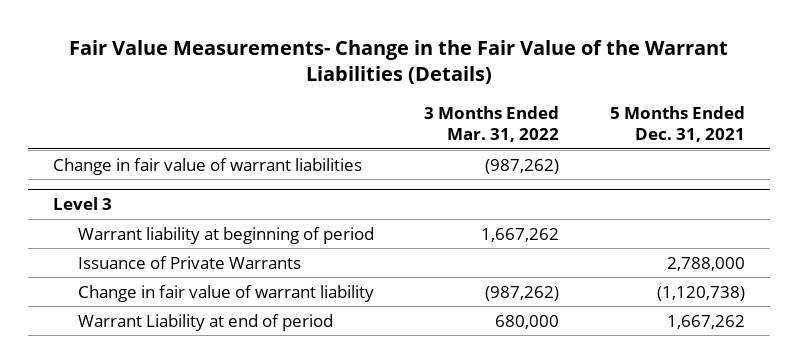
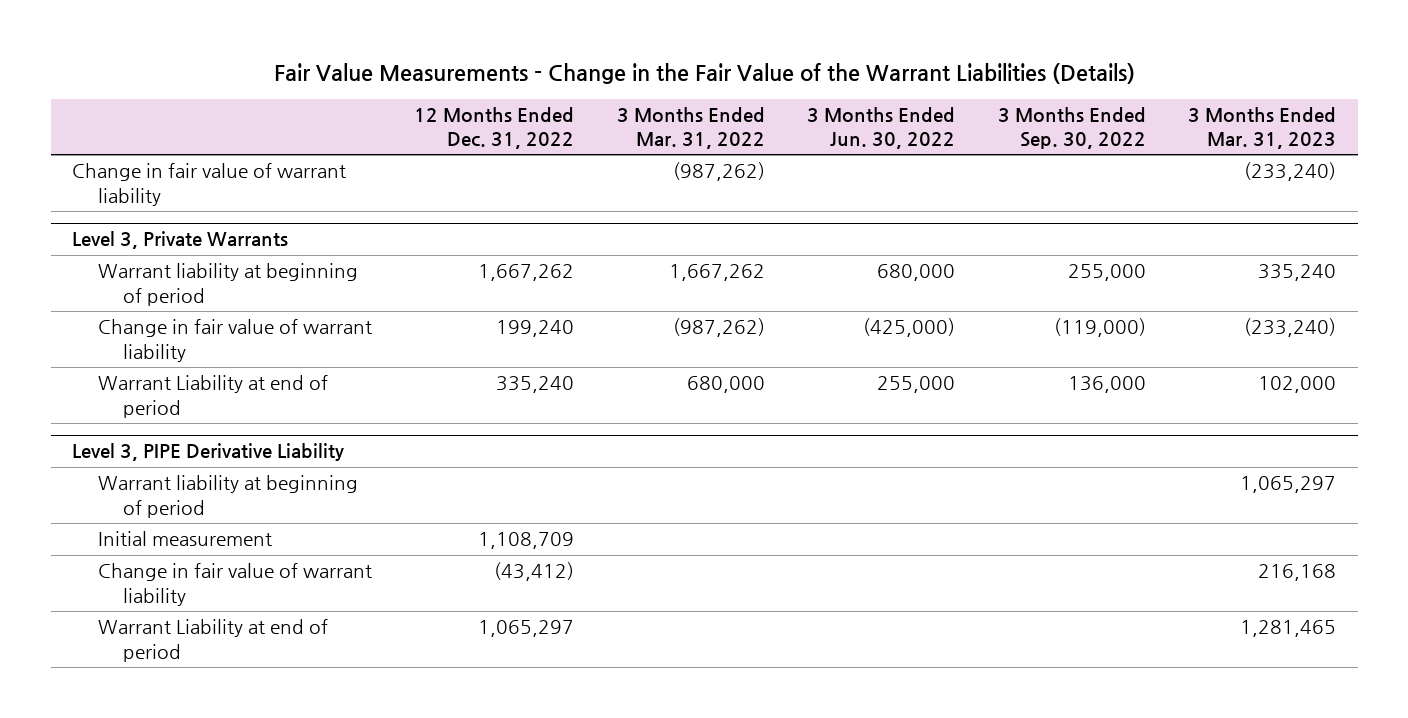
- Fair Value Measurements- Change in the Fair Value of the Warrant Liabilities (Details)
+ Fair Value Measurements - Change in the Fair Value of the Warrant Liabilities (Details)
- | 3 Months Ended Mar. 31, 2022 | 5 Months Ended Dec. 31, 2021
+ | 12 Months Ended Dec. 31, 2022 | 3 Months Ended Mar. 31, 2022 | 3 Months Ended Jun. 30, 2022 | 3 Months Ended Sep. 30, 2022 | 3 Months Ended Mar. 31, 2023
- Change in fair value of warrant liabilities | (987,262) |
- Level 3
+ Change in fair value of warrant liability | | (987,262) | | | (233,240)
+ Level 3, Private Warrants
- Issuance of Private Warrants | | 2,788,000
+ Level 3, PIPE Derivative Liability
+ Warrant liability at beginning of period | | | | | 1,065,297
+ Initial measurement | 1,108,709 | | | |
+ Change in fair value of warrant liability | (43,412) | | | | 216,168
+ Warrant Liability at end of period | 1,065,297 | | | | 1,281,465

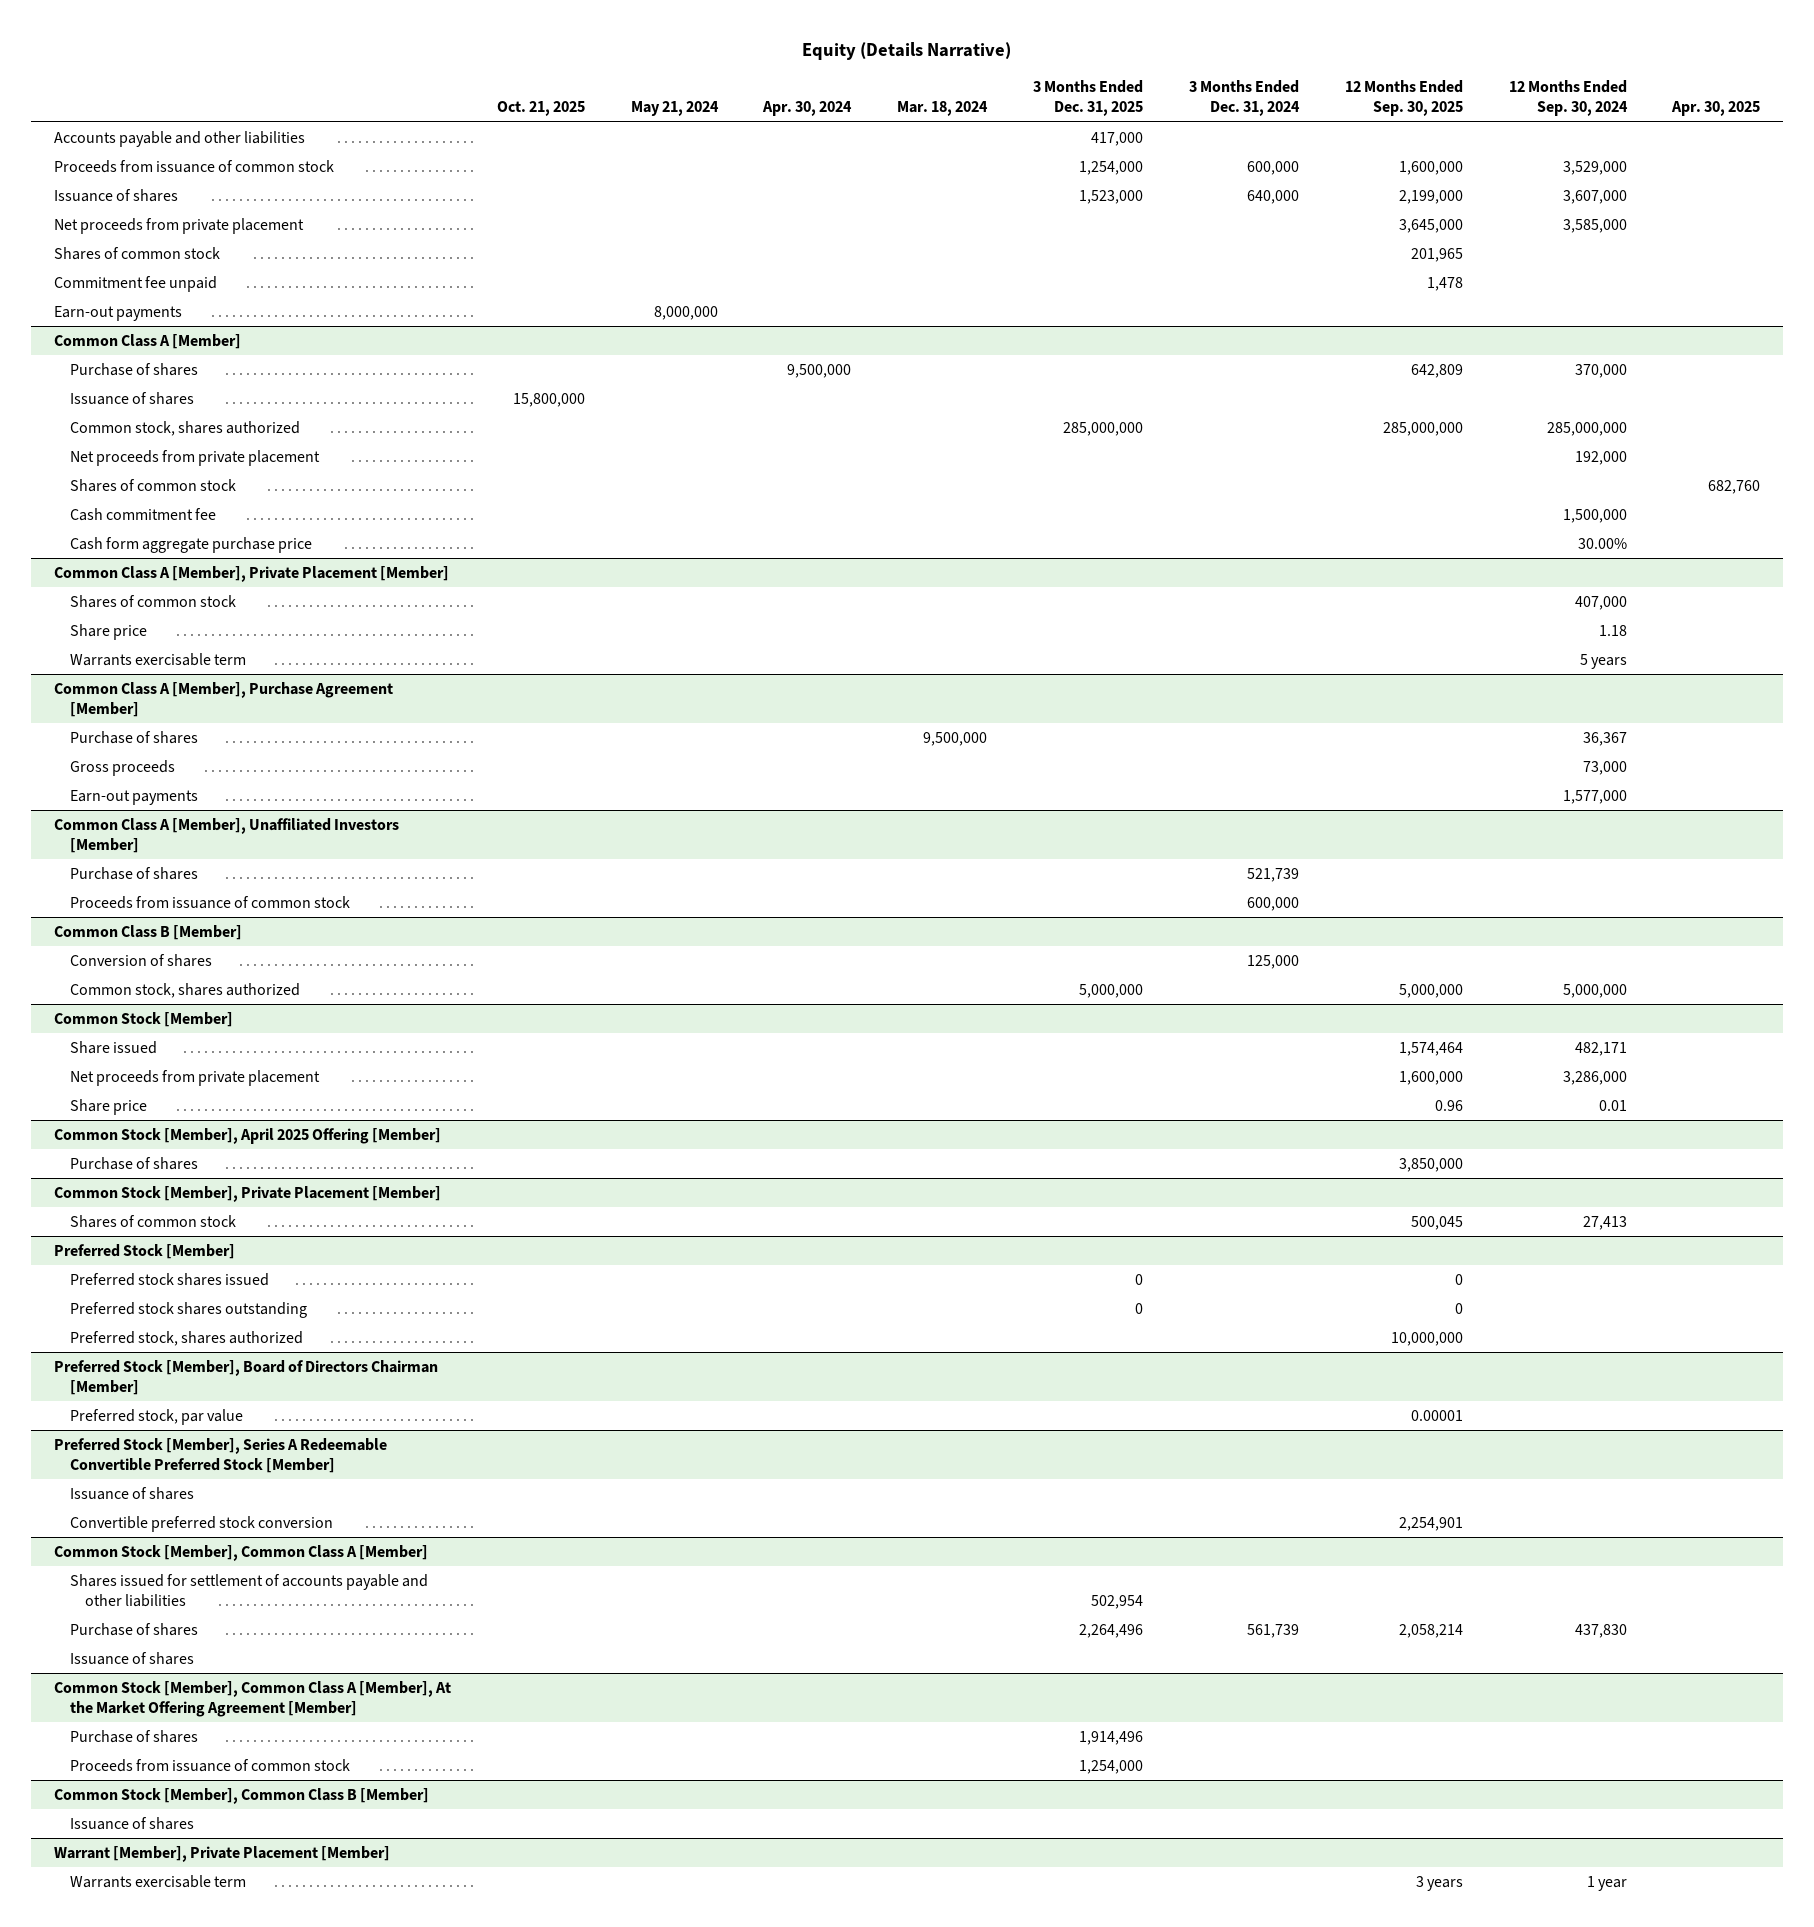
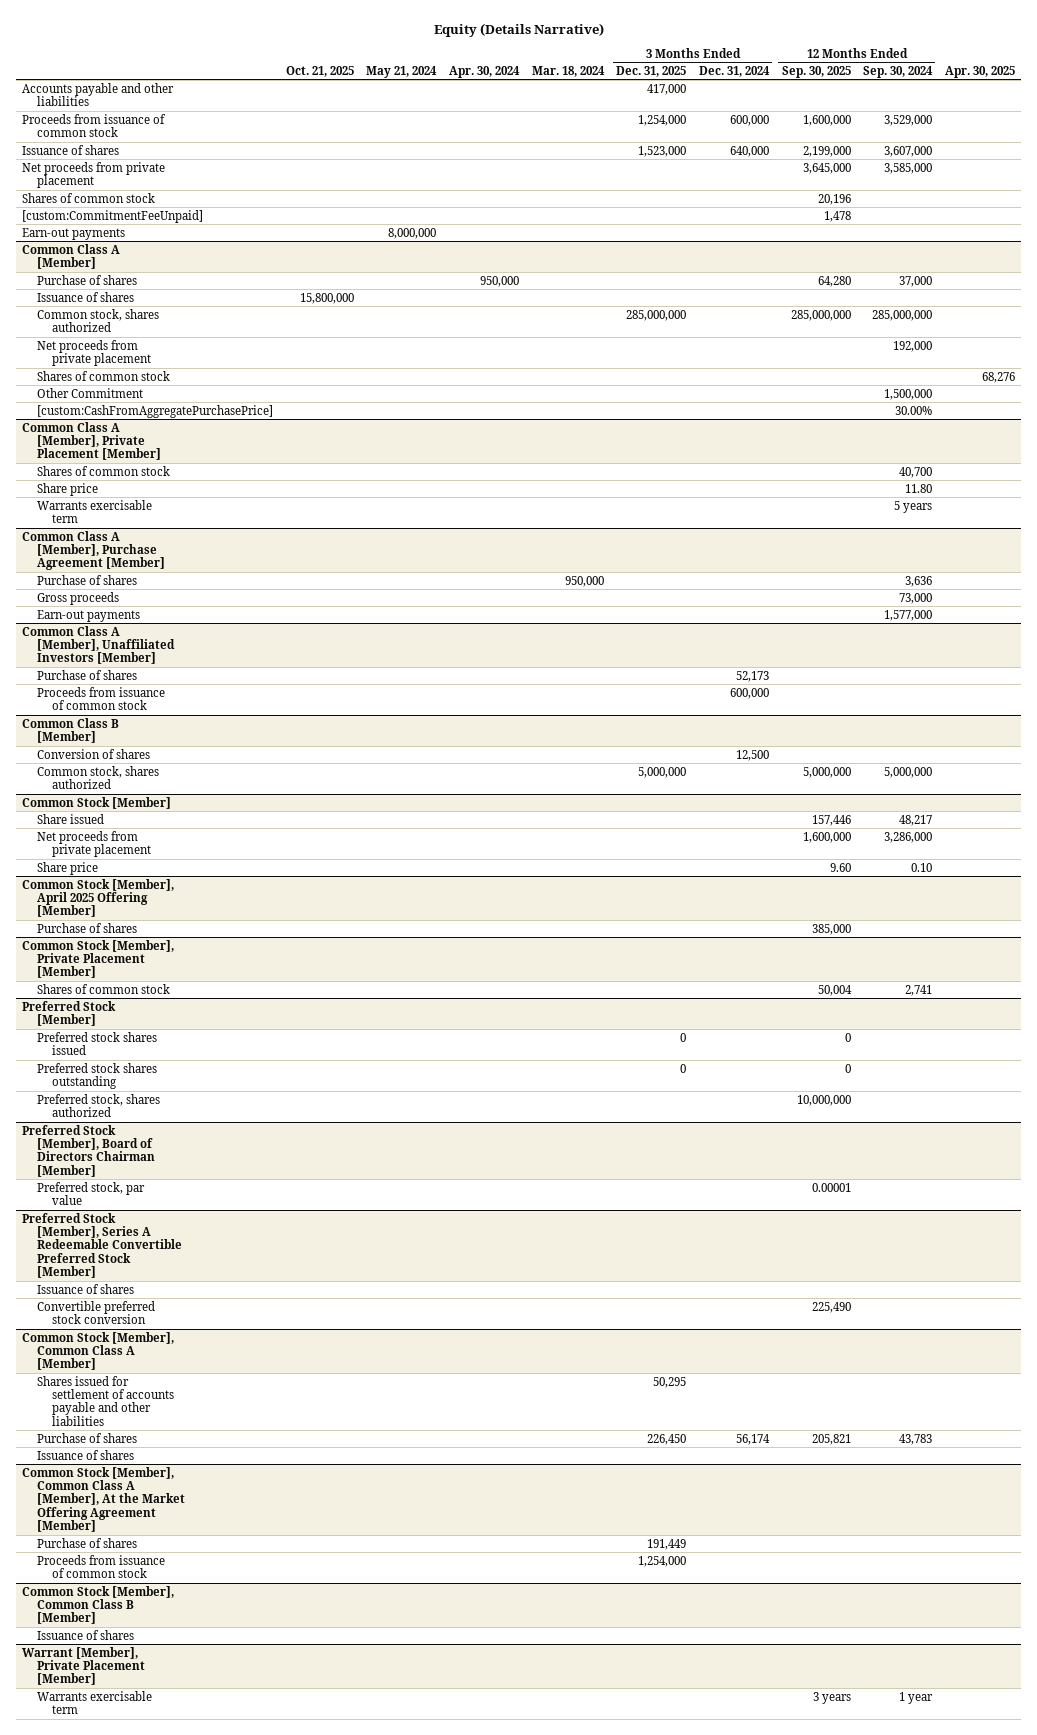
- Shares of common stock | | | | | | | 201,965 | |
- Commitment fee unpaid | | | | | | | 1,478 | |
+ Shares of common stock | | | | | | | 20,196 | |
+ [custom:CommitmentFeeUnpaid] | | | | | | | 1,478 | |
@ Common Class A [Member]
- Purchase of shares | | | 9,500,000 | | | | 642,809 | 370,000 |
+ Purchase of shares | | | 950,000 | | | | 64,280 | 37,000 |
- Shares of common stock | | | | | | | | | 682,760
- Cash commitment fee | | | | | | | | 1,500,000 |
- Cash form aggregate purchase price | | | | | | | | 30.00% |
+ Shares of common stock | | | | | | | | | 68,276
+ Other Commitment | | | | | | | | 1,500,000 |
+ [custom:CashFromAggregatePurchasePrice] | | | | | | | | 30.00% |
@ Common Class A [Member], Private Placement [Member]
- Shares of common stock | | | | | | | | 407,000 |
- Share price | | | | | | | | 1.18 |
+ Shares of common stock | | | | | | | | 40,700 |
+ Share price | | | | | | | | 11.80 |
@ Common Class A [Member], Purchase Agreement [Member]
- Purchase of shares | | | | 9,500,000 | | | | 36,367 |
+ Purchase of shares | | | | 950,000 | | | | 3,636 |
@ Common Class A [Member], Unaffiliated Investors [Member]
- Purchase of shares | | | | | | 521,739 | | |
+ Purchase of shares | | | | | | 52,173 | | |
@ Common Class B [Member]
- Conversion of shares | | | | | | 125,000 | | |
+ Conversion of shares | | | | | | 12,500 | | |
@ Common Stock [Member]
- Share issued | | | | | | | 1,574,464 | 482,171 |
+ Share issued | | | | | | | 157,446 | 48,217 |
- Share price | | | | | | | 0.96 | 0.01 |
+ Share price | | | | | | | 9.60 | 0.10 |
@ Common Stock [Member], April 2025 Offering [Member]
- Purchase of shares | | | | | | | 3,850,000 | |
+ Purchase of shares | | | | | | | 385,000 | |
@ Common Stock [Member], Private Placement [Member]
- Shares of common stock | | | | | | | 500,045 | 27,413 |
+ Shares of common stock | | | | | | | 50,004 | 2,741 |
@ Preferred Stock [Member], Series A Redeemable Convertible Preferred Stock [Member]
- Convertible preferred stock conversion | | | | | | | 2,254,901 | |
+ Convertible preferred stock conversion | | | | | | | 225,490 | |
@ Common Stock [Member], Common Class A [Member]
- Shares issued for settlement of accounts payable and other liabilities | | | | | 502,954 | | | |
- Purchase of shares | | | | | 2,264,496 | 561,739 | 2,058,214 | 437,830 |
+ Shares issued for settlement of accounts payable and other liabilities | | | | | 50,295 | | | |
+ Purchase of shares | | | | | 226,450 | 56,174 | 205,821 | 43,783 |
@ Common Stock [Member], Common Class A [Member], At the Market Offering Agreement [Member]
- Purchase of shares | | | | | 1,914,496 | | | |
+ Purchase of shares | | | | | 191,449 | | | |

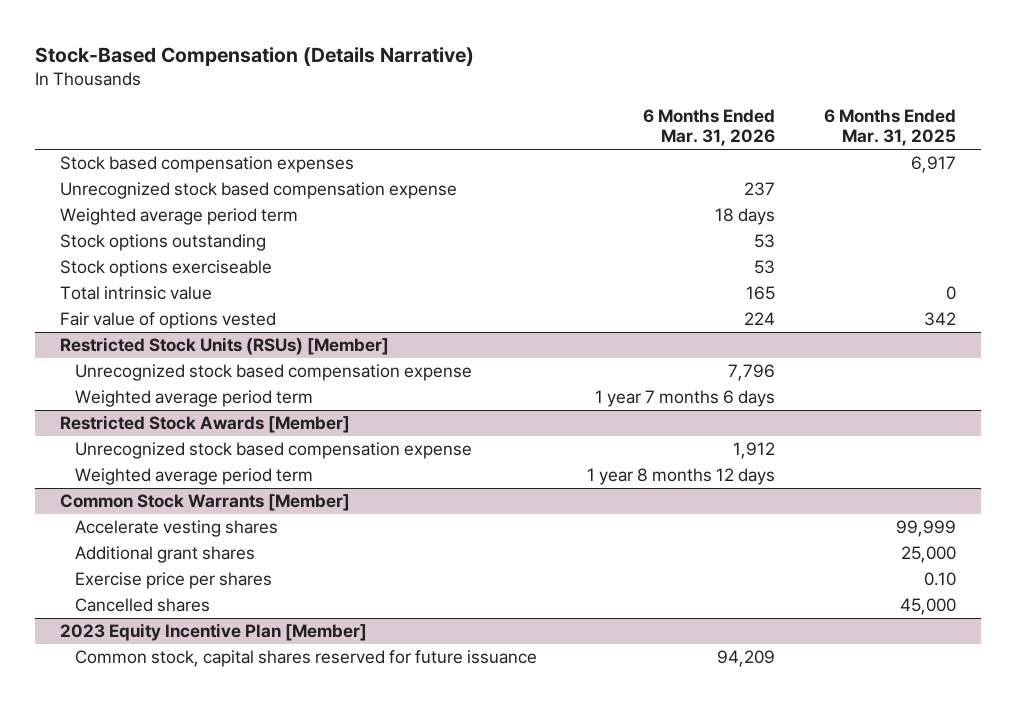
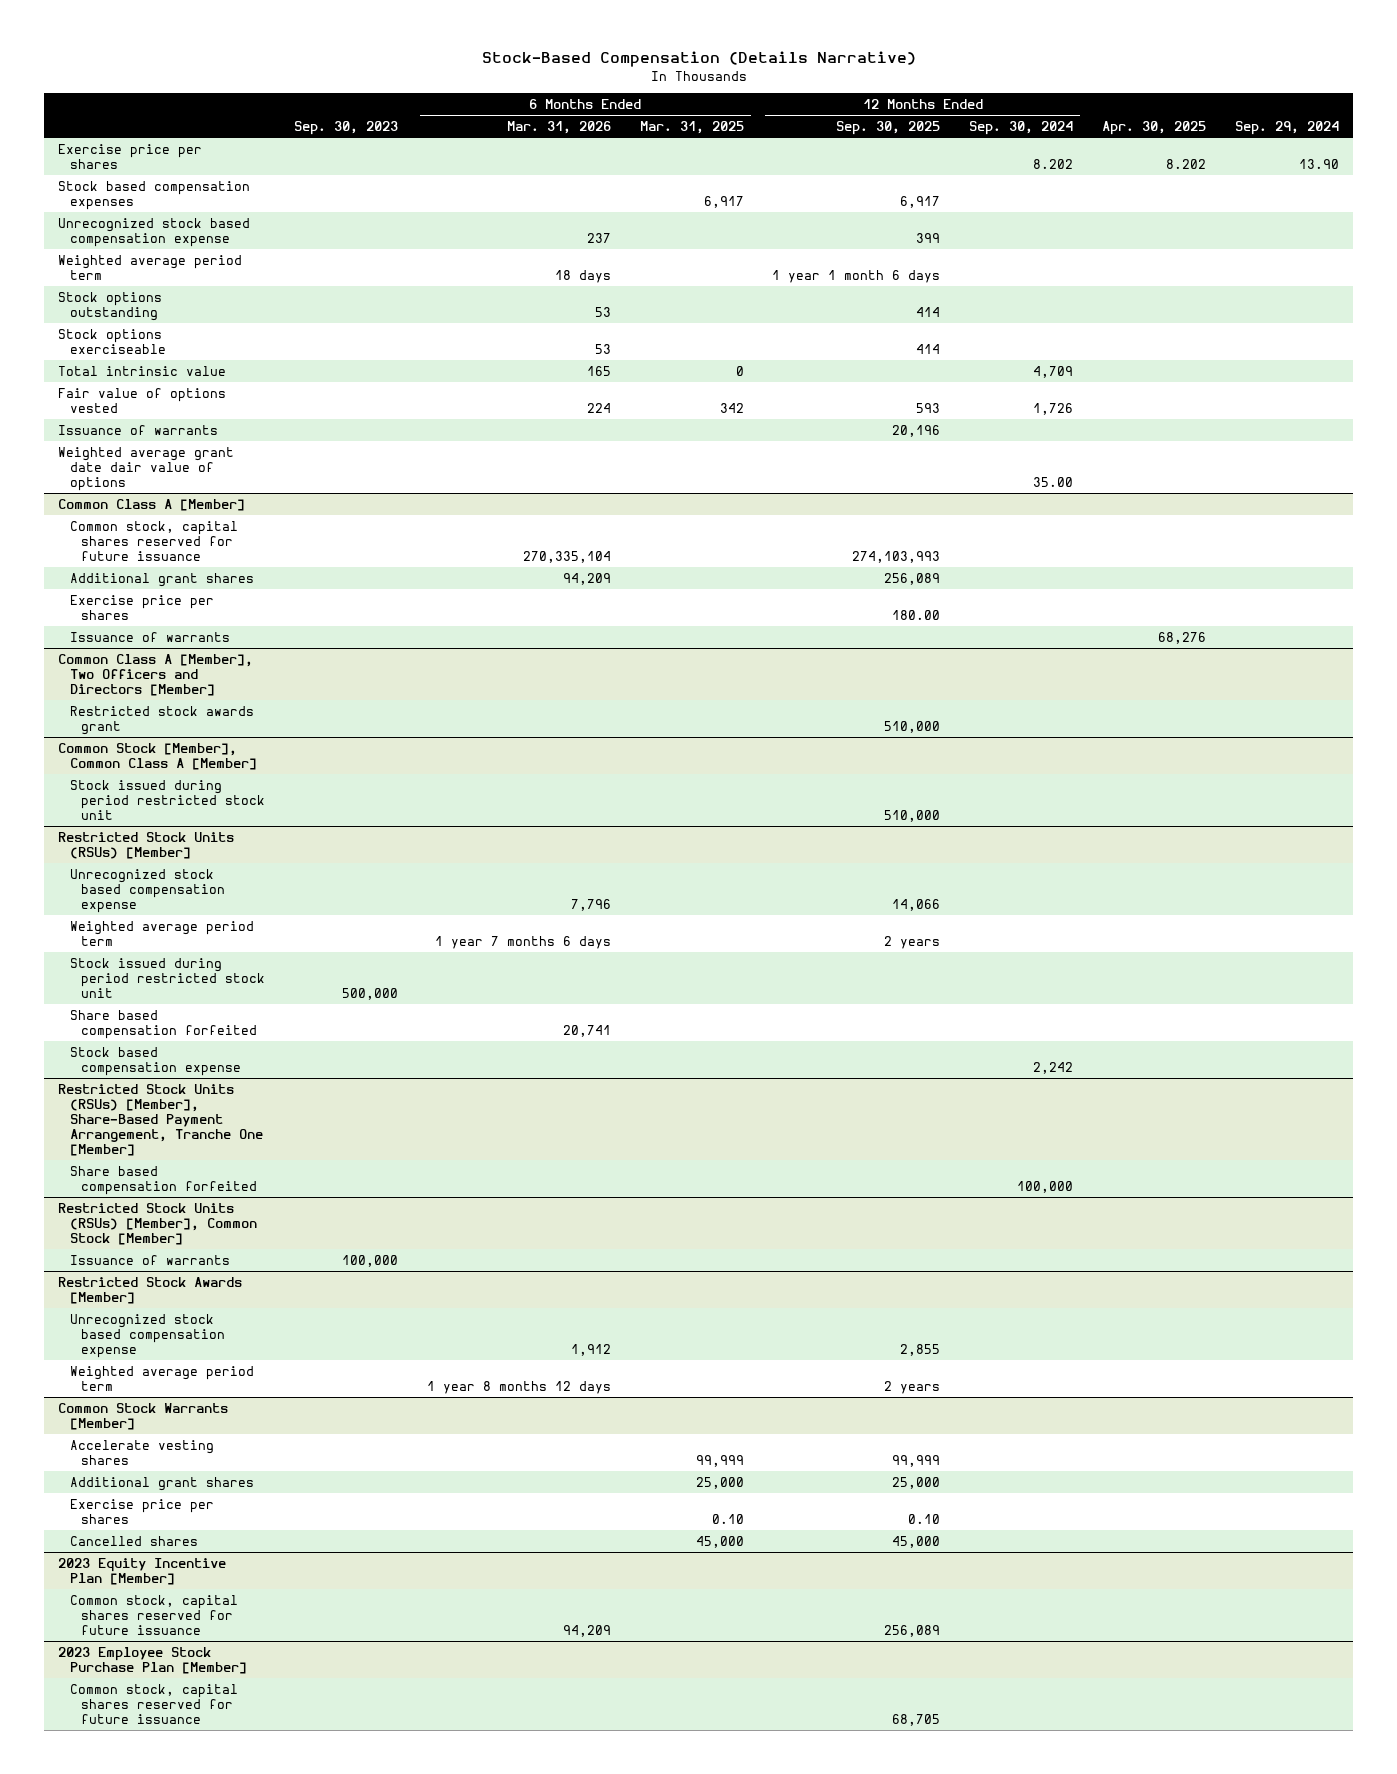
- | 6 Months Ended Mar. 31, 2026 | 6 Months Ended Mar. 31, 2025
+ | Sep. 30, 2023 | 6 Months Ended Mar. 31, 2026 | 6 Months Ended Mar. 31, 2025 | 12 Months Ended Sep. 30, 2025 | 12 Months Ended Sep. 30, 2024 | Apr. 30, 2025 | Sep. 29, 2024
+ Exercise price per shares | | | | | 8.202 | 8.202 | 13.90
+ Issuance of warrants | | | | 20,196 | | |
+ Weighted average grant date dair value of options | | | | | 35.00 | |
+ Common Class A [Member]
+ Common stock, capital shares reserved for future issuance | | 270,335,104 | | 274,103,993 | | |
+ Additional grant shares | | 94,209 | | 256,089 | | |
+ Exercise price per shares | | | | 180.00 | | |
+ Issuance of warrants | | | | | | 68,276 |
+ Common Class A [Member], Two Officers and Directors [Member]
+ Restricted stock awards grant | | | | 510,000 | | |
+ Common Stock [Member], Common Class A [Member]
+ Stock issued during period restricted stock unit | | | | 510,000 | | |
@ Restricted Stock Units (RSUs) [Member]
+ Stock issued during period restricted stock unit | 500,000 | | | | | |
+ Share based compensation forfeited | | 20,741 | | | | |
+ Stock based compensation expense | | | | | 2,242 | |
+ Restricted Stock Units (RSUs) [Member], Share-Based Payment Arrangement, Tranche One [Member]
+ Share based compensation forfeited | | | | | 100,000 | |
+ Restricted Stock Units (RSUs) [Member], Common Stock [Member]
+ Issuance of warrants | 100,000 | | | | | |
+ 2023 Employee Stock Purchase Plan [Member]
+ Common stock, capital shares reserved for future issuance | | | | 68,705 | | |

